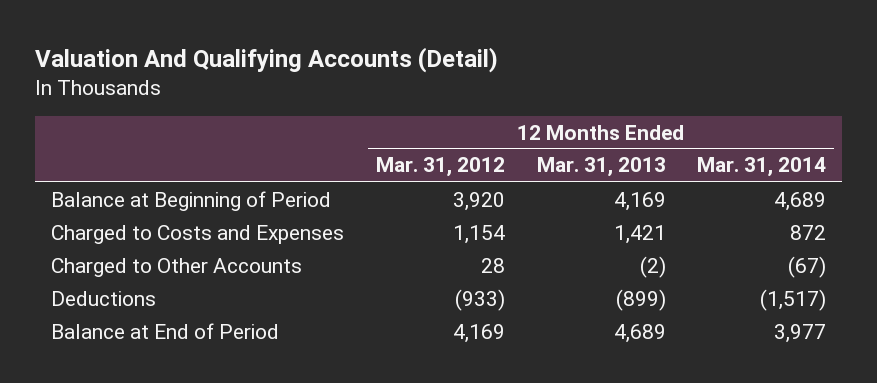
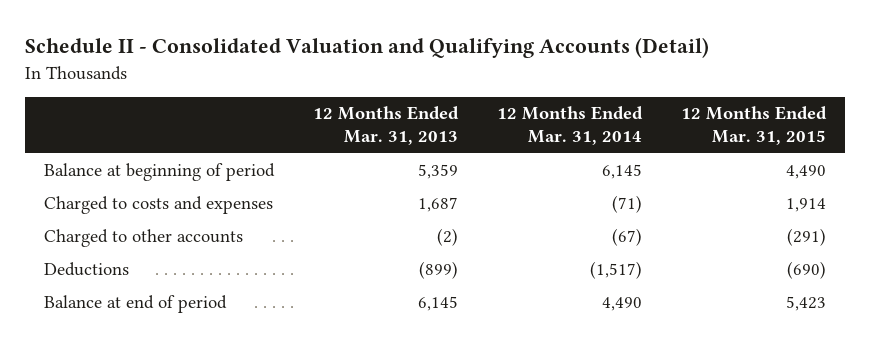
- Valuation And Qualifying Accounts (Detail)
+ Schedule II - Consolidated Valuation and Qualifying Accounts (Detail)
- | 12 Months Ended Mar. 31, 2012 | 12 Months Ended Mar. 31, 2013 | 12 Months Ended Mar. 31, 2014
+ | 12 Months Ended Mar. 31, 2013 | 12 Months Ended Mar. 31, 2014 | 12 Months Ended Mar. 31, 2015
- Balance at Beginning of Period | 3,920 | 4,169 | 4,689
- Charged to Costs and Expenses | 1,154 | 1,421 | 872
- Charged to Other Accounts | 28 | (2) | (67)
+ Balance at beginning of period | 5,359 | 6,145 | 4,490
+ Charged to costs and expenses | 1,687 | (71) | 1,914
+ Charged to other accounts | (2) | (67) | (291)
- Balance at End of Period | 4,169 | 4,689 | 3,977
+ Balance at end of period | 6,145 | 4,490 | 5,423

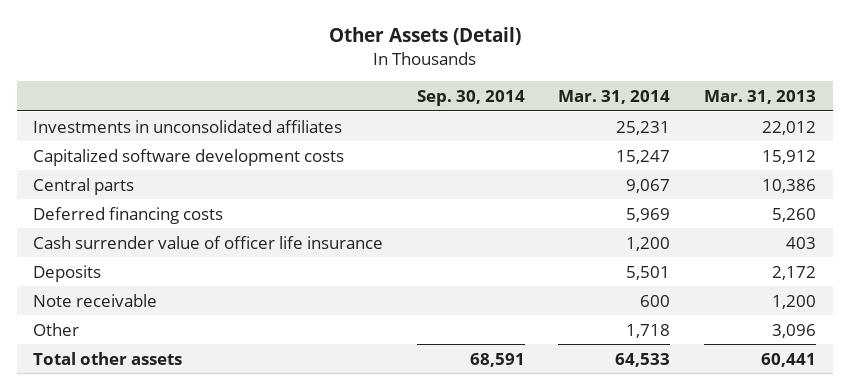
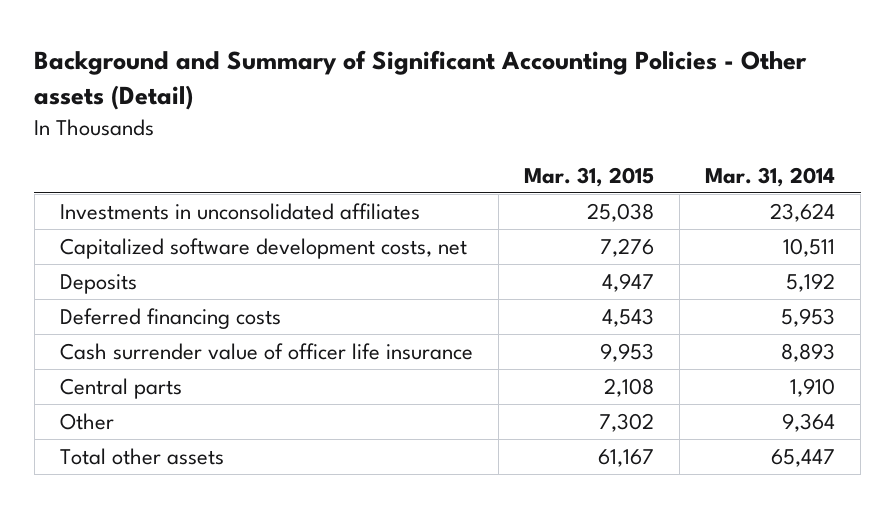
- Other Assets (Detail)
+ Background and Summary of Significant Accounting Policies - Other assets (Detail)
- | Sep. 30, 2014 | Mar. 31, 2014 | Mar. 31, 2013
+ | Mar. 31, 2015 | Mar. 31, 2014
- Investments in unconsolidated affiliates | | 25,231 | 22,012
- Capitalized software development costs | | 15,247 | 15,912
- Central parts | | 9,067 | 10,386
- Deferred financing costs | | 5,969 | 5,260
- Cash surrender value of officer life insurance | | 1,200 | 403
- Deposits | | 5,501 | 2,172
- Note receivable | | 600 | 1,200
- Other | | 1,718 | 3,096
- Total other assets | 68,591 | 64,533 | 60,441
+ Investments in unconsolidated affiliates | 25,038 | 23,624
+ Capitalized software development costs, net | 7,276 | 10,511
+ Deposits | 4,947 | 5,192
+ Deferred financing costs | 4,543 | 5,953
+ Cash surrender value of officer life insurance | 9,953 | 8,893
+ Central parts | 2,108 | 1,910
+ Other | 7,302 | 9,364
+ Total other assets | 61,167 | 65,447

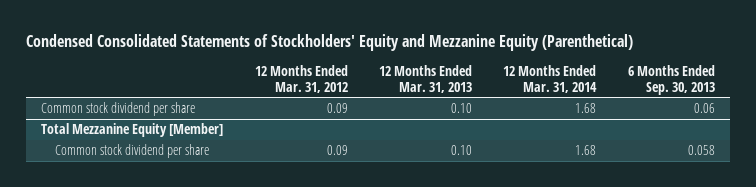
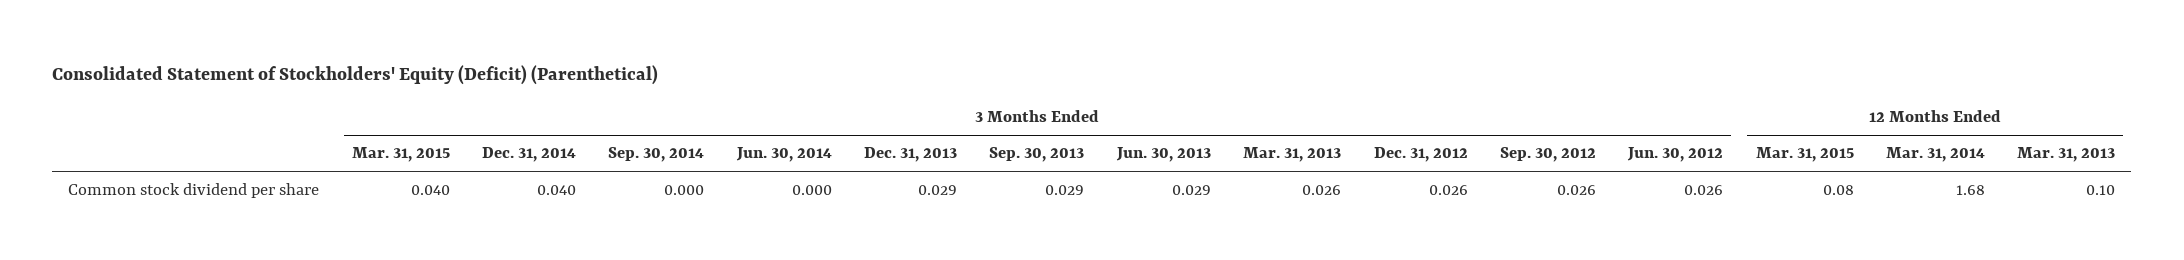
- Condensed Consolidated Statements of Stockholders' Equity and Mezzanine Equity (Parenthetical)
+ Consolidated Statement of Stockholders' Equity (Deficit) (Parenthetical)
- | 12 Months Ended Mar. 31, 2012 | 12 Months Ended Mar. 31, 2013 | 12 Months Ended Mar. 31, 2014 | 6 Months Ended Sep. 30, 2013
+ | 3 Months Ended Mar. 31, 2015 | 3 Months Ended Dec. 31, 2014 | 3 Months Ended Sep. 30, 2014 | 3 Months Ended Jun. 30, 2014 | 3 Months Ended Dec. 31, 2013 | 3 Months Ended Sep. 30, 2013 | 3 Months Ended Jun. 30, 2013 | 3 Months Ended Mar. 31, 2013 | 3 Months Ended Dec. 31, 2012 | 3 Months Ended Sep. 30, 2012 | 3 Months Ended Jun. 30, 2012 | 12 Months Ended Mar. 31, 2015 | 12 Months Ended Mar. 31, 2014 | 12 Months Ended Mar. 31, 2013
- Total Mezzanine Equity [Member]
- Common stock dividend per share | 0.09 | 0.10 | 1.68 | 0.058

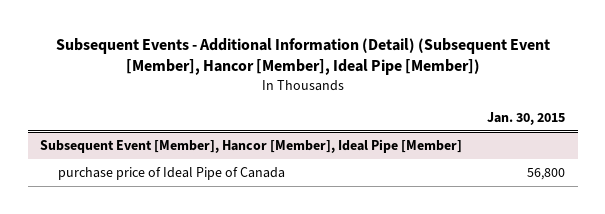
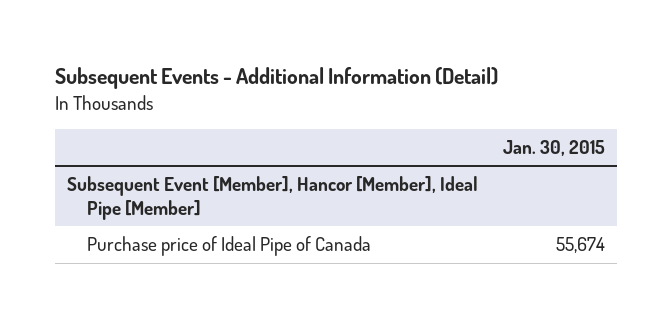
- Subsequent Events - Additional Information (Detail) (Subsequent Event [Member], Hancor [Member], Ideal Pipe [Member])
+ Subsequent Events - Additional Information (Detail)
@ Subsequent Event [Member], Hancor [Member], Ideal Pipe [Member]
- purchase price of Ideal Pipe of Canada | 56,800
+ Purchase price of Ideal Pipe of Canada | 55,674

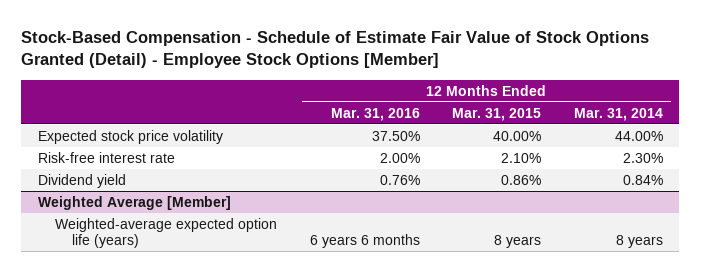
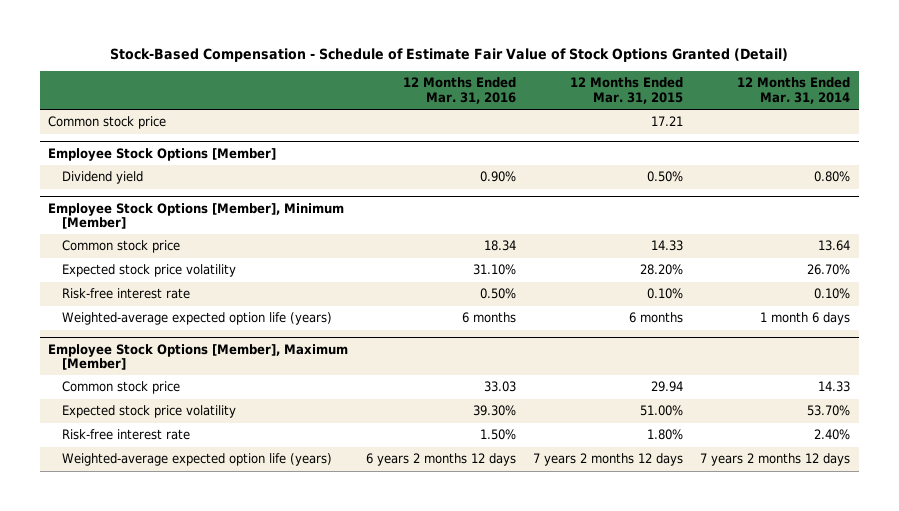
- Stock-Based Compensation - Schedule of Estimate Fair Value of Stock Options Granted (Detail) - Employee Stock Options [Member]
+ Stock-Based Compensation - Schedule of Estimate Fair Value of Stock Options Granted (Detail)
- Expected stock price volatility | 37.50% | 40.00% | 44.00%
- Risk-free interest rate | 2.00% | 2.10% | 2.30%
- Dividend yield | 0.76% | 0.86% | 0.84%
- Weighted Average [Member]
- Weighted-average expected option life (years) | 6 years 6 months | 8 years | 8 years
+ Common stock price | | 17.21 |
+ Employee Stock Options [Member]
+ Dividend yield | 0.90% | 0.50% | 0.80%
+ Employee Stock Options [Member], Minimum [Member]
+ Common stock price | 18.34 | 14.33 | 13.64
+ Expected stock price volatility | 31.10% | 28.20% | 26.70%
+ Risk-free interest rate | 0.50% | 0.10% | 0.10%
+ Weighted-average expected option life (years) | 6 months | 6 months | 1 month 6 days
+ Employee Stock Options [Member], Maximum [Member]
+ Common stock price | 33.03 | 29.94 | 14.33
+ Expected stock price volatility | 39.30% | 51.00% | 53.70%
+ Risk-free interest rate | 1.50% | 1.80% | 2.40%
+ Weighted-average expected option life (years) | 6 years 2 months 12 days | 7 years 2 months 12 days | 7 years 2 months 12 days

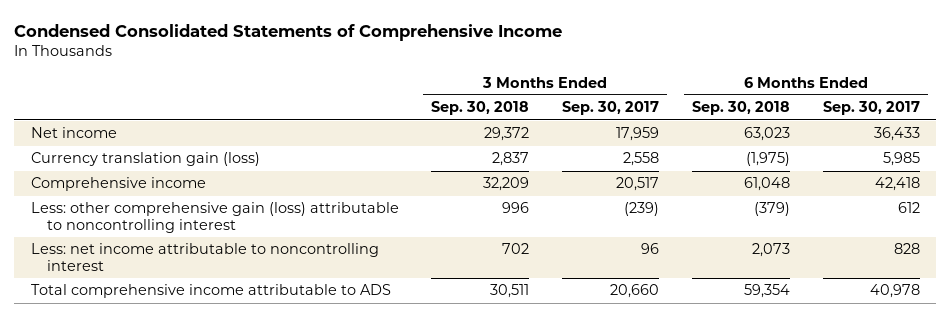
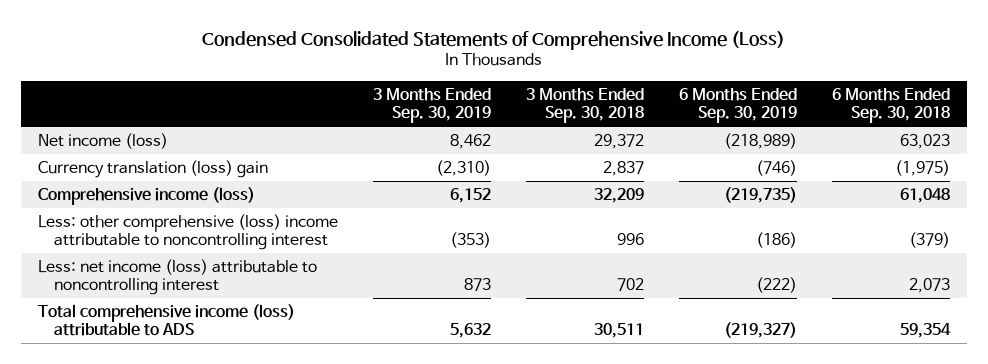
- Condensed Consolidated Statements of Comprehensive Income
+ Condensed Consolidated Statements of Comprehensive Income (Loss)
- | 3 Months Ended Sep. 30, 2018 | 3 Months Ended Sep. 30, 2017 | 6 Months Ended Sep. 30, 2018 | 6 Months Ended Sep. 30, 2017
+ | 3 Months Ended Sep. 30, 2019 | 3 Months Ended Sep. 30, 2018 | 6 Months Ended Sep. 30, 2019 | 6 Months Ended Sep. 30, 2018
- Net income | 29,372 | 17,959 | 63,023 | 36,433
- Currency translation gain (loss) | 2,837 | 2,558 | (1,975) | 5,985
- Comprehensive income | 32,209 | 20,517 | 61,048 | 42,418
- Less: other comprehensive gain (loss) attributable to noncontrolling interest | 996 | (239) | (379) | 612
- Less: net income attributable to noncontrolling interest | 702 | 96 | 2,073 | 828
- Total comprehensive income attributable to ADS | 30,511 | 20,660 | 59,354 | 40,978
+ Net income (loss) | 8,462 | 29,372 | (218,989) | 63,023
+ Currency translation (loss) gain | (2,310) | 2,837 | (746) | (1,975)
+ Comprehensive income (loss) | 6,152 | 32,209 | (219,735) | 61,048
+ Less: other comprehensive (loss) income attributable to noncontrolling interest | (353) | 996 | (186) | (379)
+ Less: net income (loss) attributable to noncontrolling interest | 873 | 702 | (222) | 2,073
+ Total comprehensive income (loss) attributable to ADS | 5,632 | 30,511 | (219,327) | 59,354

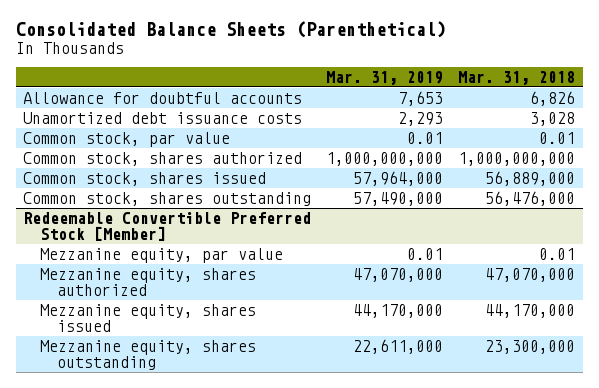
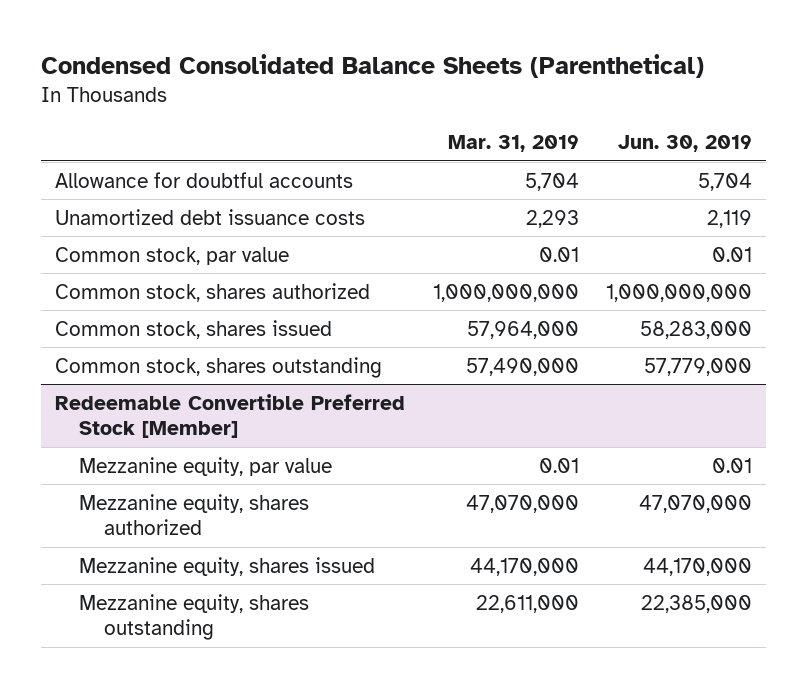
- Consolidated Balance Sheets (Parenthetical)
+ Condensed Consolidated Balance Sheets (Parenthetical)
- | Mar. 31, 2019 | Mar. 31, 2018
+ | Mar. 31, 2019 | Jun. 30, 2019
- Allowance for doubtful accounts | 7,653 | 6,826
+ Allowance for doubtful accounts | 5,704 | 5,704

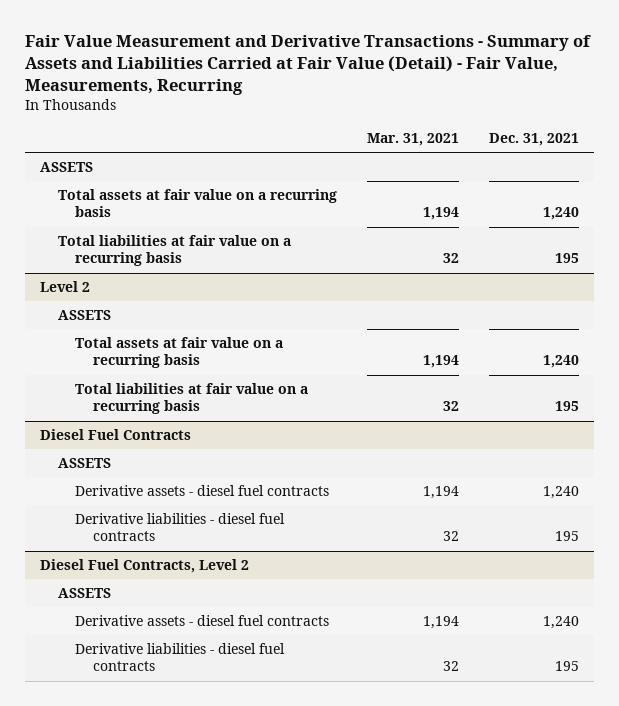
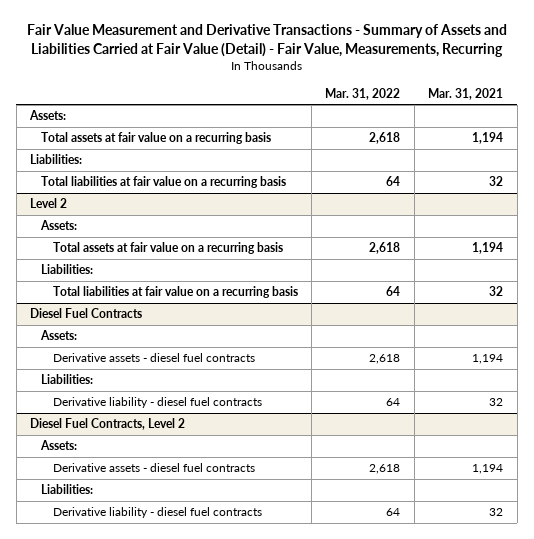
- | Mar. 31, 2021 | Dec. 31, 2021
+ | Mar. 31, 2022 | Mar. 31, 2021
- ASSETS
+ Assets:
+ Liabilities:
@ Level 2
- ASSETS
+ Assets:
+ Liabilities:
@ Diesel Fuel Contracts
- ASSETS
+ Assets:
- Derivative liabilities - diesel fuel contracts | 32 | 195
+ Liabilities:
+ Derivative liability - diesel fuel contracts | 64 | 32
@ Diesel Fuel Contracts, Level 2
- ASSETS
+ Assets:
- Derivative liabilities - diesel fuel contracts | 32 | 195
+ Liabilities:
+ Derivative liability - diesel fuel contracts | 64 | 32

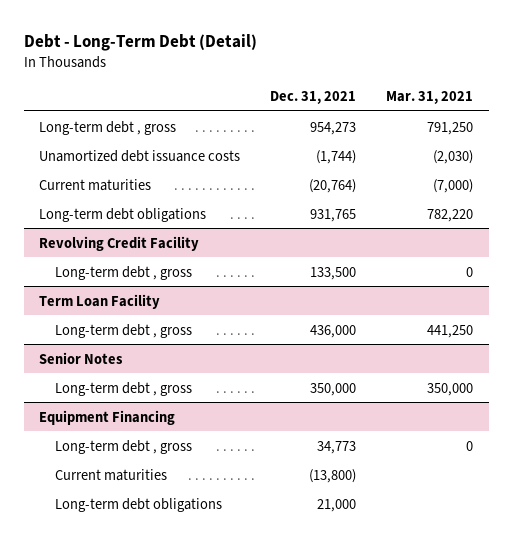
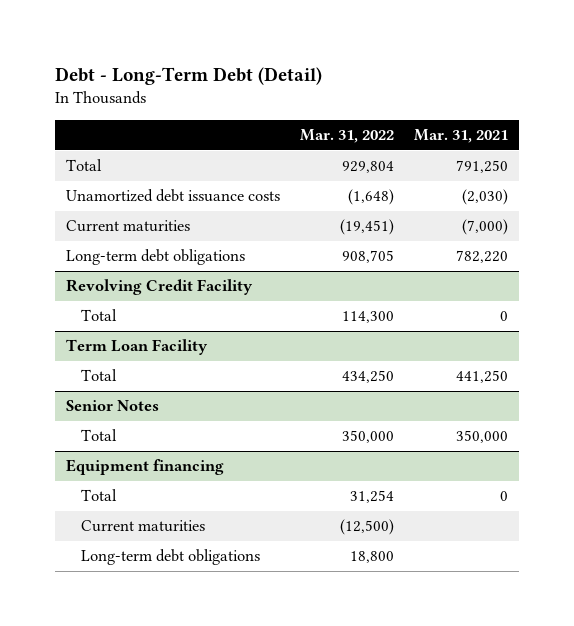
- | Dec. 31, 2021 | Mar. 31, 2021
+ | Mar. 31, 2022 | Mar. 31, 2021
- Long-term debt , gross | 954,273 | 791,250
+ Total | 929,804 | 791,250
@ Revolving Credit Facility
- Long-term debt , gross | 133,500 | 0
+ Total | 114,300 | 0
@ Term Loan Facility
- Long-term debt , gross | 436,000 | 441,250
+ Total | 434,250 | 441,250
@ Senior Notes
- Long-term debt , gross | 350,000 | 350,000
- Equipment Financing
- Long-term debt , gross | 34,773 | 0
@ Senior Notes
+ Total | 350,000 | 350,000
+ Equipment financing
+ Total | 31,254 | 0

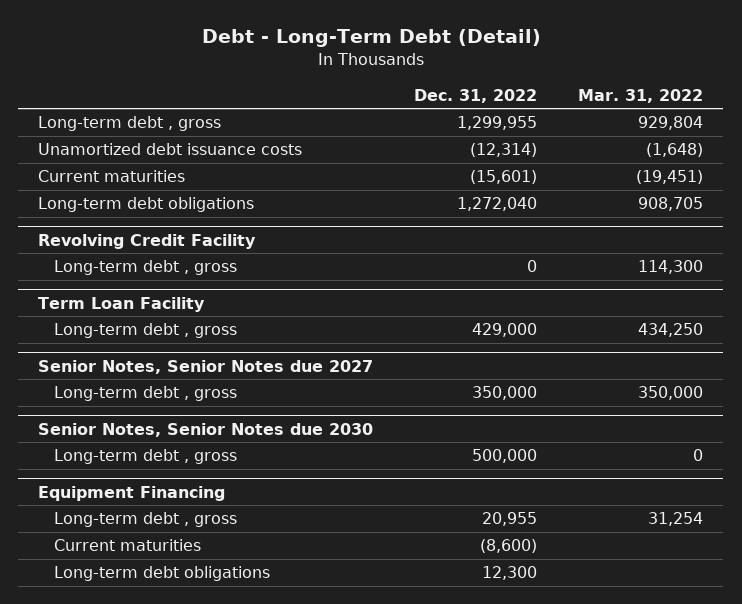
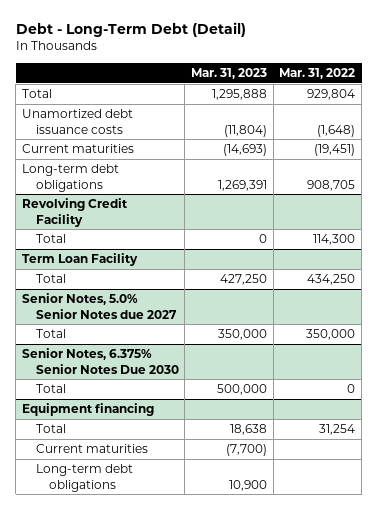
- | Dec. 31, 2022 | Mar. 31, 2022
+ | Mar. 31, 2023 | Mar. 31, 2022
- Long-term debt , gross | 1,299,955 | 929,804
+ Total | 1,295,888 | 929,804
@ Revolving Credit Facility
- Long-term debt , gross | 0 | 114,300
+ Total | 0 | 114,300
@ Term Loan Facility
- Long-term debt , gross | 429,000 | 434,250
- Senior Notes, Senior Notes due 2027
- Long-term debt , gross | 350,000 | 350,000
- Senior Notes, Senior Notes due 2030
- Long-term debt , gross | 500,000 | 0
- Equipment Financing
- Long-term debt , gross | 20,955 | 31,254
@ Term Loan Facility
+ Total | 427,250 | 434,250
+ Senior Notes, 5.0% Senior Notes due 2027
+ Total | 350,000 | 350,000
+ Senior Notes, 6.375% Senior Notes Due 2030
+ Total | 500,000 | 0
+ Equipment financing
+ Total | 18,638 | 31,254

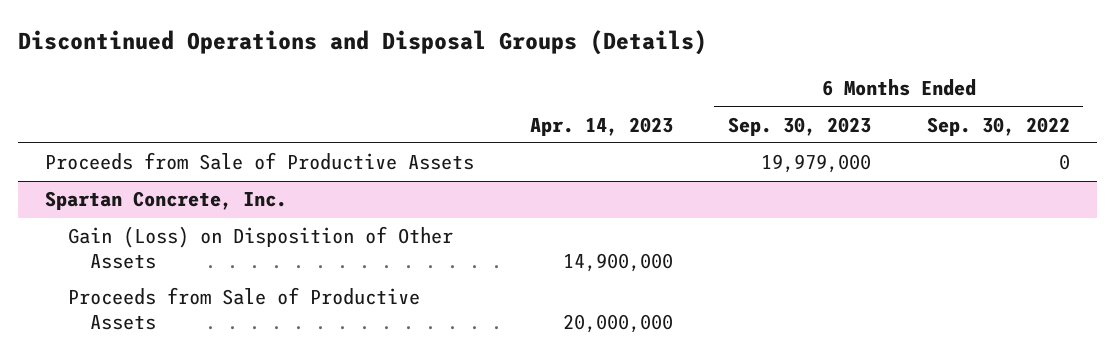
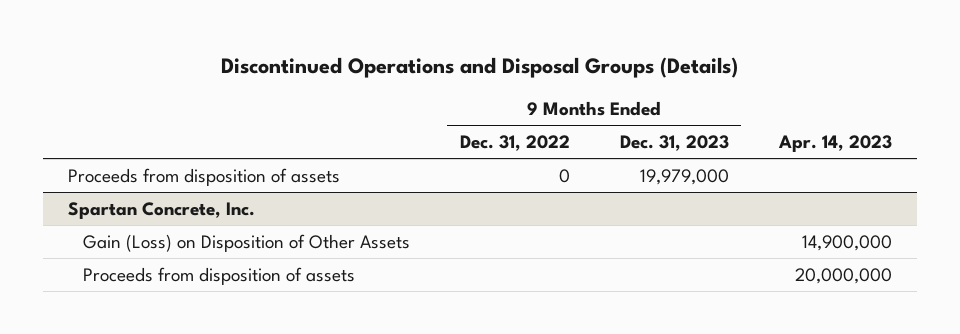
- | Apr. 14, 2023 | 6 Months Ended Sep. 30, 2023 | 6 Months Ended Sep. 30, 2022
+ | 9 Months Ended Dec. 31, 2022 | 9 Months Ended Dec. 31, 2023 | Apr. 14, 2023
- Proceeds from Sale of Productive Assets | | 19,979,000 | 0
+ Proceeds from disposition of assets | 0 | 19,979,000 |
@ Spartan Concrete, Inc.
- Proceeds from Sale of Productive Assets | 20,000,000 | |
+ Proceeds from disposition of assets | | | 20,000,000

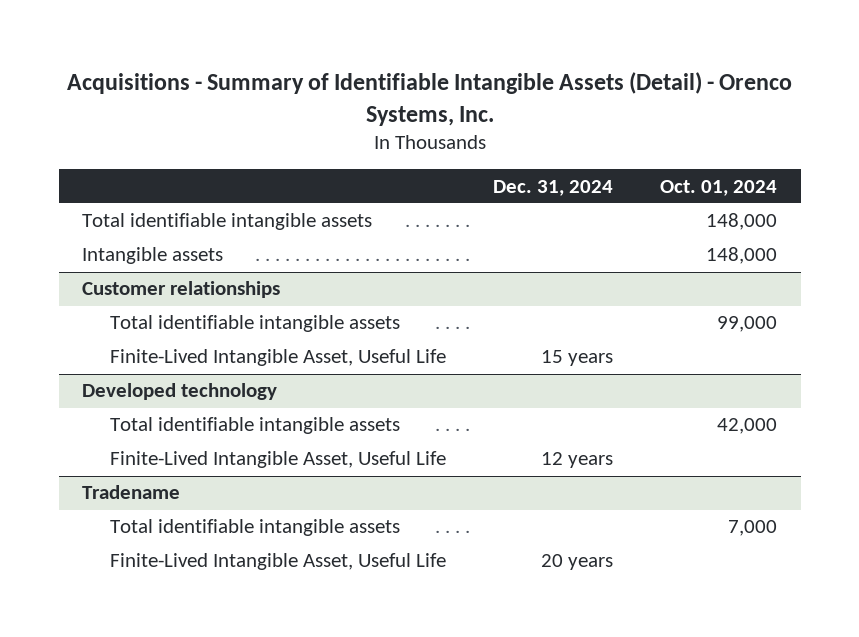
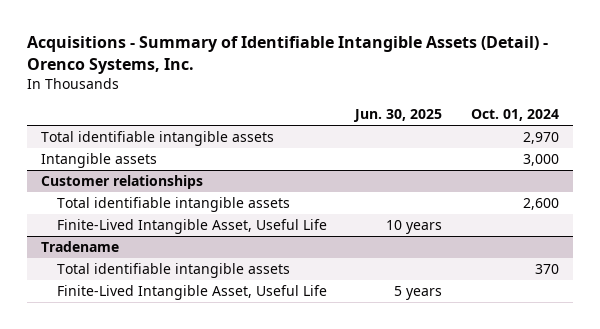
- | Dec. 31, 2024 | Oct. 01, 2024
+ | Jun. 30, 2025 | Oct. 01, 2024
- Total identifiable intangible assets | | 148,000
- Intangible assets | | 148,000
+ Total identifiable intangible assets | | 2,970
+ Intangible assets | | 3,000
@ Customer relationships
- Total identifiable intangible assets | | 99,000
- Finite-Lived Intangible Asset, Useful Life | 15 years |
- Developed technology
- Total identifiable intangible assets | | 42,000
@ Customer relationships
+ Total identifiable intangible assets | | 2,600
@ Tradename
- Total identifiable intangible assets | | 7,000
+ Total identifiable intangible assets | | 370

